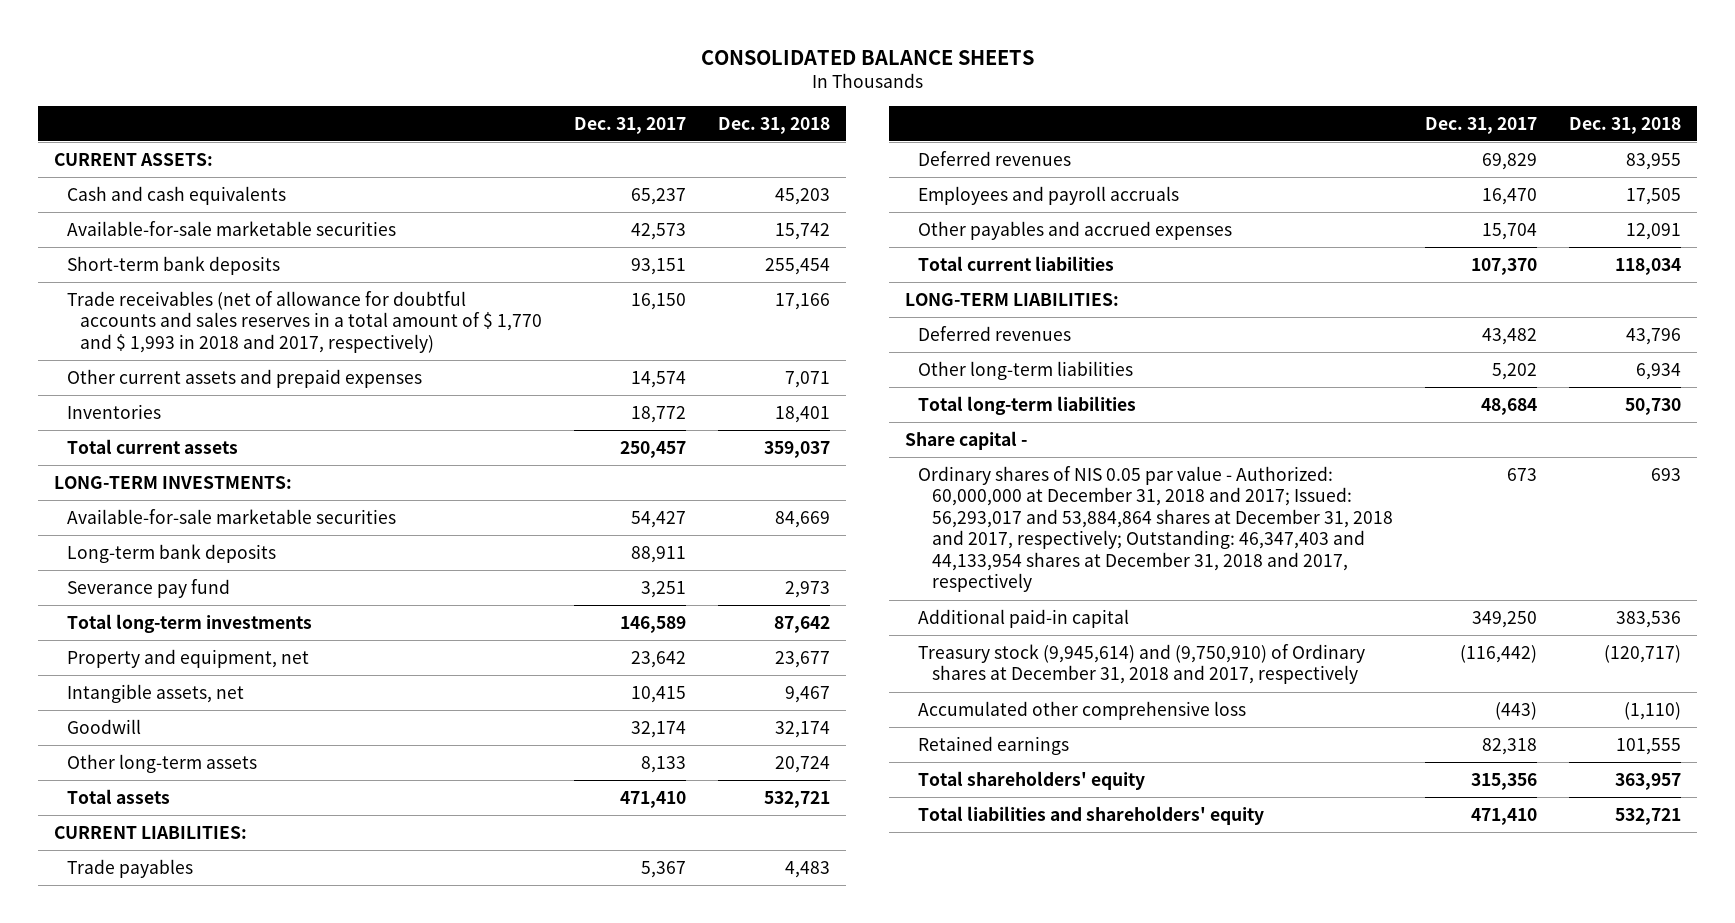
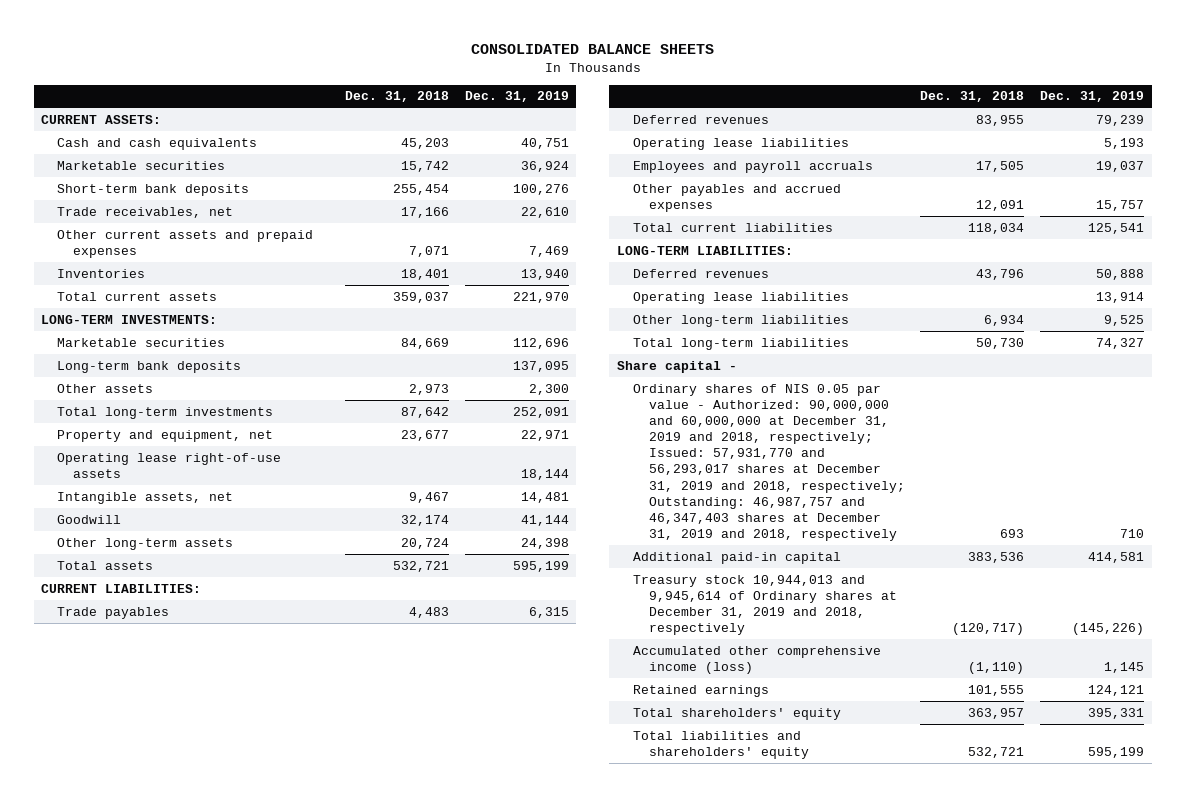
- | Dec. 31, 2017 | Dec. 31, 2018
+ | Dec. 31, 2018 | Dec. 31, 2019
- Available-for-sale marketable securities | 42,573 | 15,742
+ Marketable securities | 15,742 | 36,924
- Trade receivables (net of allowance for doubtful accounts and sales reserves in a total amount of $ 1,770 and $ 1,993 in 2018 and 2017, respectively) | 16,150 | 17,166
+ Trade receivables, net | 17,166 | 22,610
- Available-for-sale marketable securities | 54,427 | 84,669
+ Marketable securities | 84,669 | 112,696
- Severance pay fund | 3,251 | 2,973
+ Other assets | 2,973 | 2,300
+ Operating lease right-of-use assets | | 18,144
+ Operating lease liabilities | | 5,193
+ Operating lease liabilities | | 13,914
- Ordinary shares of NIS 0.05 par value - Authorized: 60,000,000 at December 31, 2018 and 2017; Issued: 56,293,017 and 53,884,864 shares at December 31, 2018 and 2017, respectively; Outstanding: 46,347,403 and 44,133,954 shares at December 31, 2018 and 2017, respectively | 673 | 693
+ Ordinary shares of NIS 0.05 par value - Authorized: 90,000,000 and 60,000,000 at December 31, 2019 and 2018, respectively; Issued: 57,931,770 and 56,293,017 shares at December 31, 2019 and 2018, respectively; Outstanding: 46,987,757 and 46,347,403 shares at December 31, 2019 and 2018, respectively | 693 | 710
- Treasury stock (9,945,614) and (9,750,910) of Ordinary shares at December 31, 2018 and 2017, respectively | (116,442) | (120,717)
- Accumulated other comprehensive loss | (443) | (1,110)
+ Treasury stock 10,944,013 and 9,945,614 of Ordinary shares at December 31, 2019 and 2018, respectively | (120,717) | (145,226)
+ Accumulated other comprehensive income (loss) | (1,110) | 1,145

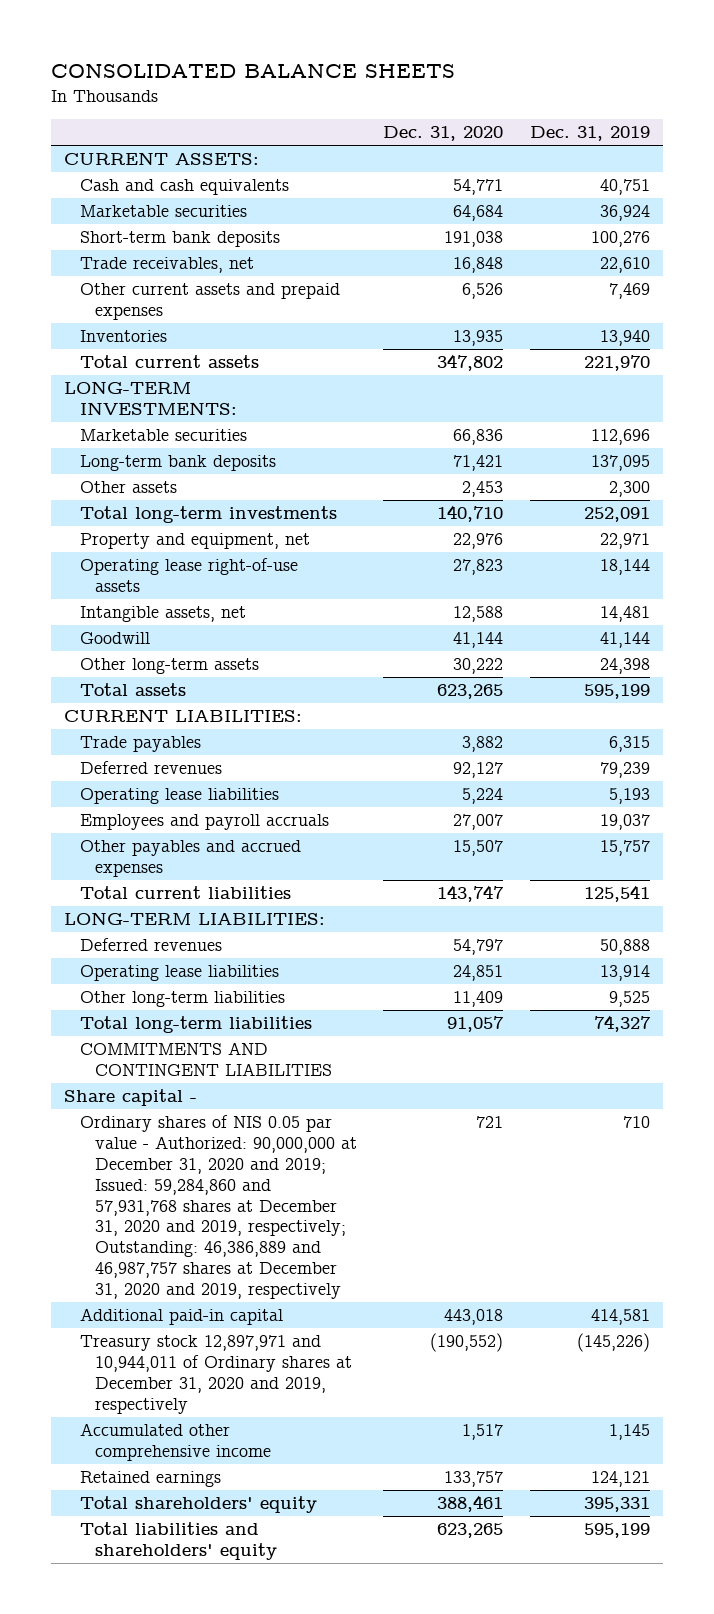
- | Dec. 31, 2018 | Dec. 31, 2019
+ | Dec. 31, 2020 | Dec. 31, 2019
+ COMMITMENTS AND CONTINGENT LIABILITIES
- Ordinary shares of NIS 0.05 par value - Authorized: 90,000,000 and 60,000,000 at December 31, 2019 and 2018, respectively; Issued: 57,931,770 and 56,293,017 shares at December 31, 2019 and 2018, respectively; Outstanding: 46,987,757 and 46,347,403 shares at December 31, 2019 and 2018, respectively | 693 | 710
+ Ordinary shares of NIS 0.05 par value - Authorized: 90,000,000 at December 31, 2020 and 2019; Issued: 59,284,860 and 57,931,768 shares at December 31, 2020 and 2019, respectively; Outstanding: 46,386,889 and 46,987,757 shares at December 31, 2020 and 2019, respectively | 721 | 710
- Treasury stock 10,944,013 and 9,945,614 of Ordinary shares at December 31, 2019 and 2018, respectively | (120,717) | (145,226)
- Accumulated other comprehensive income (loss) | (1,110) | 1,145
+ Treasury stock 12,897,971 and 10,944,011 of Ordinary shares at December 31, 2020 and 2019, respectively | (190,552) | (145,226)
+ Accumulated other comprehensive income | 1,517 | 1,145

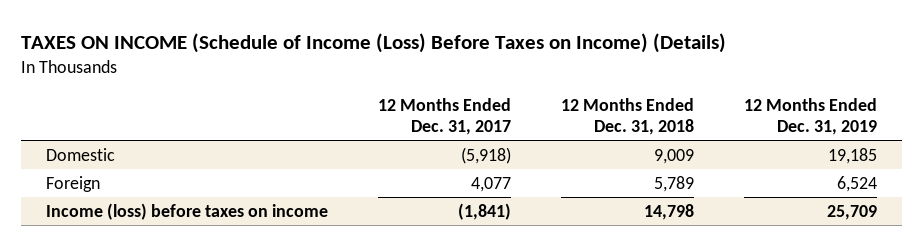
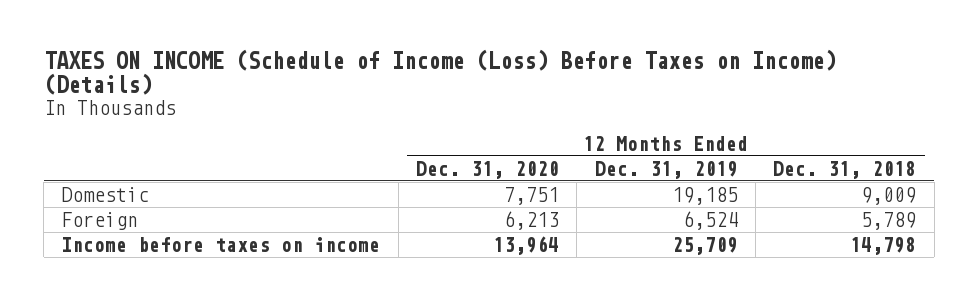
- | 12 Months Ended Dec. 31, 2017 | 12 Months Ended Dec. 31, 2018 | 12 Months Ended Dec. 31, 2019
+ | 12 Months Ended Dec. 31, 2020 | 12 Months Ended Dec. 31, 2019 | 12 Months Ended Dec. 31, 2018
- Income (loss) before taxes on income | (1,841) | 14,798 | 25,709
+ Income before taxes on income | 13,964 | 25,709 | 14,798

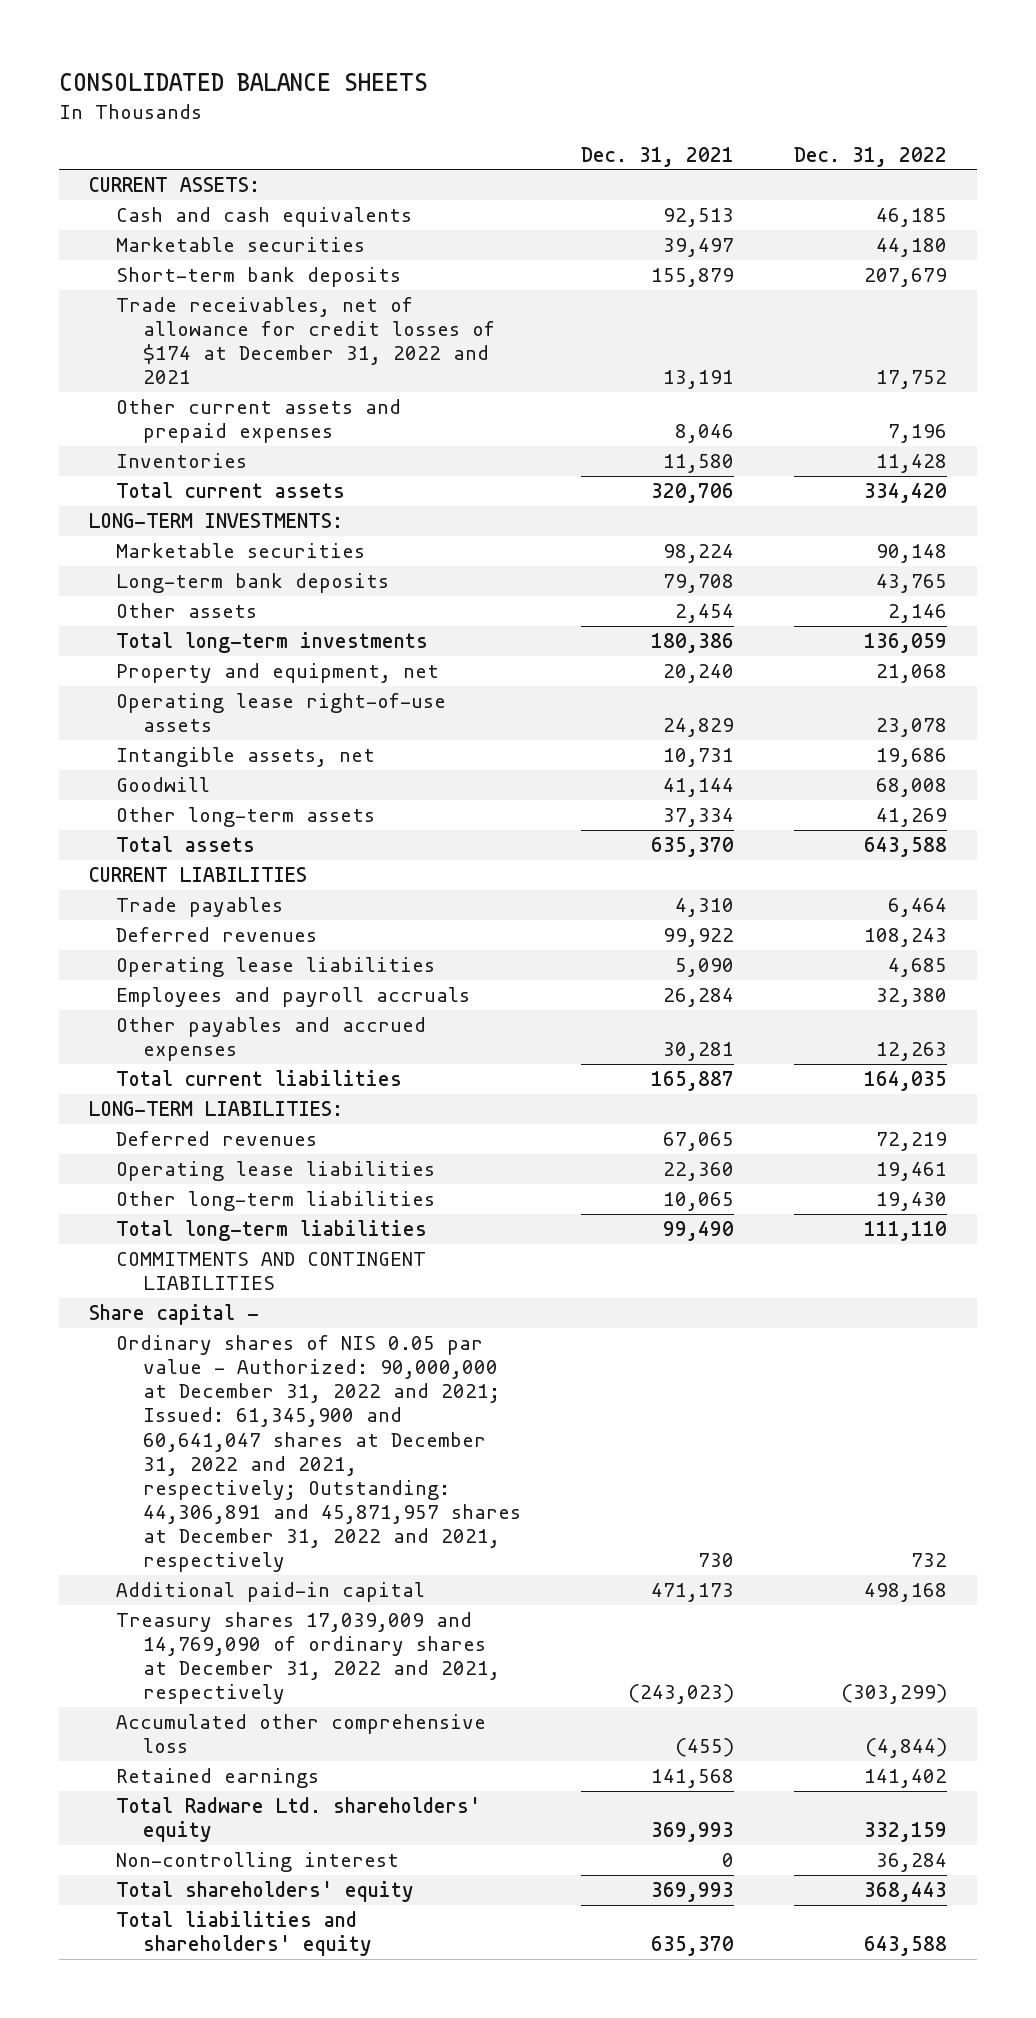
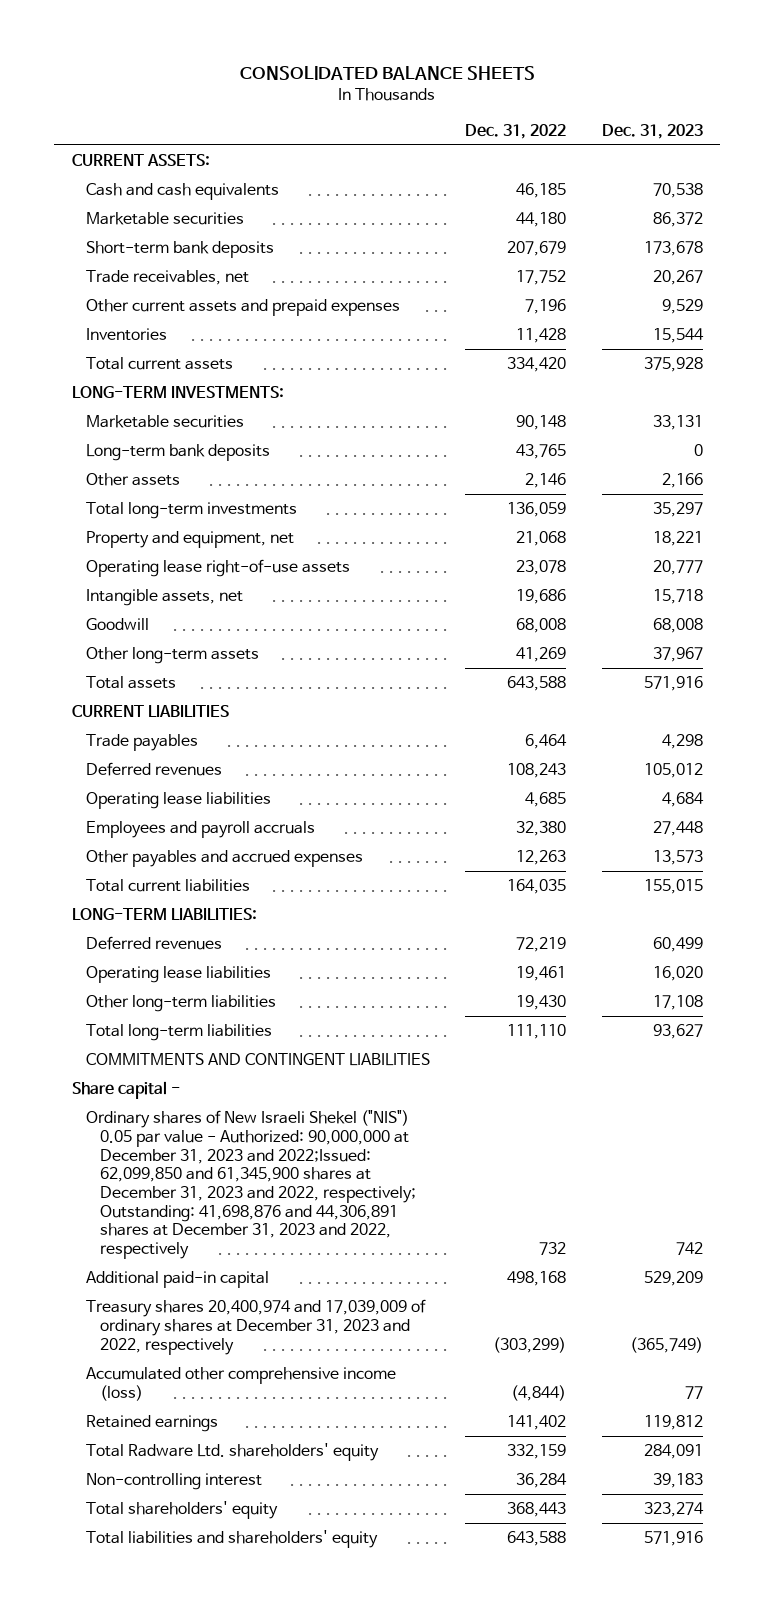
- | Dec. 31, 2021 | Dec. 31, 2022
+ | Dec. 31, 2022 | Dec. 31, 2023
- Trade receivables, net of allowance for credit losses of $174 at December 31, 2022 and 2021 | 13,191 | 17,752
+ Trade receivables, net | 17,752 | 20,267
- Ordinary shares of NIS 0.05 par value - Authorized: 90,000,000 at December 31, 2022 and 2021; Issued: 61,345,900 and 60,641,047 shares at December 31, 2022 and 2021, respectively; Outstanding: 44,306,891 and 45,871,957 shares at December 31, 2022 and 2021, respectively | 730 | 732
+ Ordinary shares of New Israeli Shekel ("NIS") 0.05 par value - Authorized: 90,000,000 at December 31, 2023 and 2022;Issued: 62,099,850 and 61,345,900 shares at December 31, 2023 and 2022, respectively; Outstanding: 41,698,876 and 44,306,891 shares at December 31, 2023 and 2022, respectively | 732 | 742
- Treasury shares 17,039,009 and 14,769,090 of ordinary shares at December 31, 2022 and 2021, respectively | (243,023) | (303,299)
- Accumulated other comprehensive loss | (455) | (4,844)
+ Treasury shares 20,400,974 and 17,039,009 of ordinary shares at December 31, 2023 and 2022, respectively | (303,299) | (365,749)
+ Accumulated other comprehensive income (loss) | (4,844) | 77

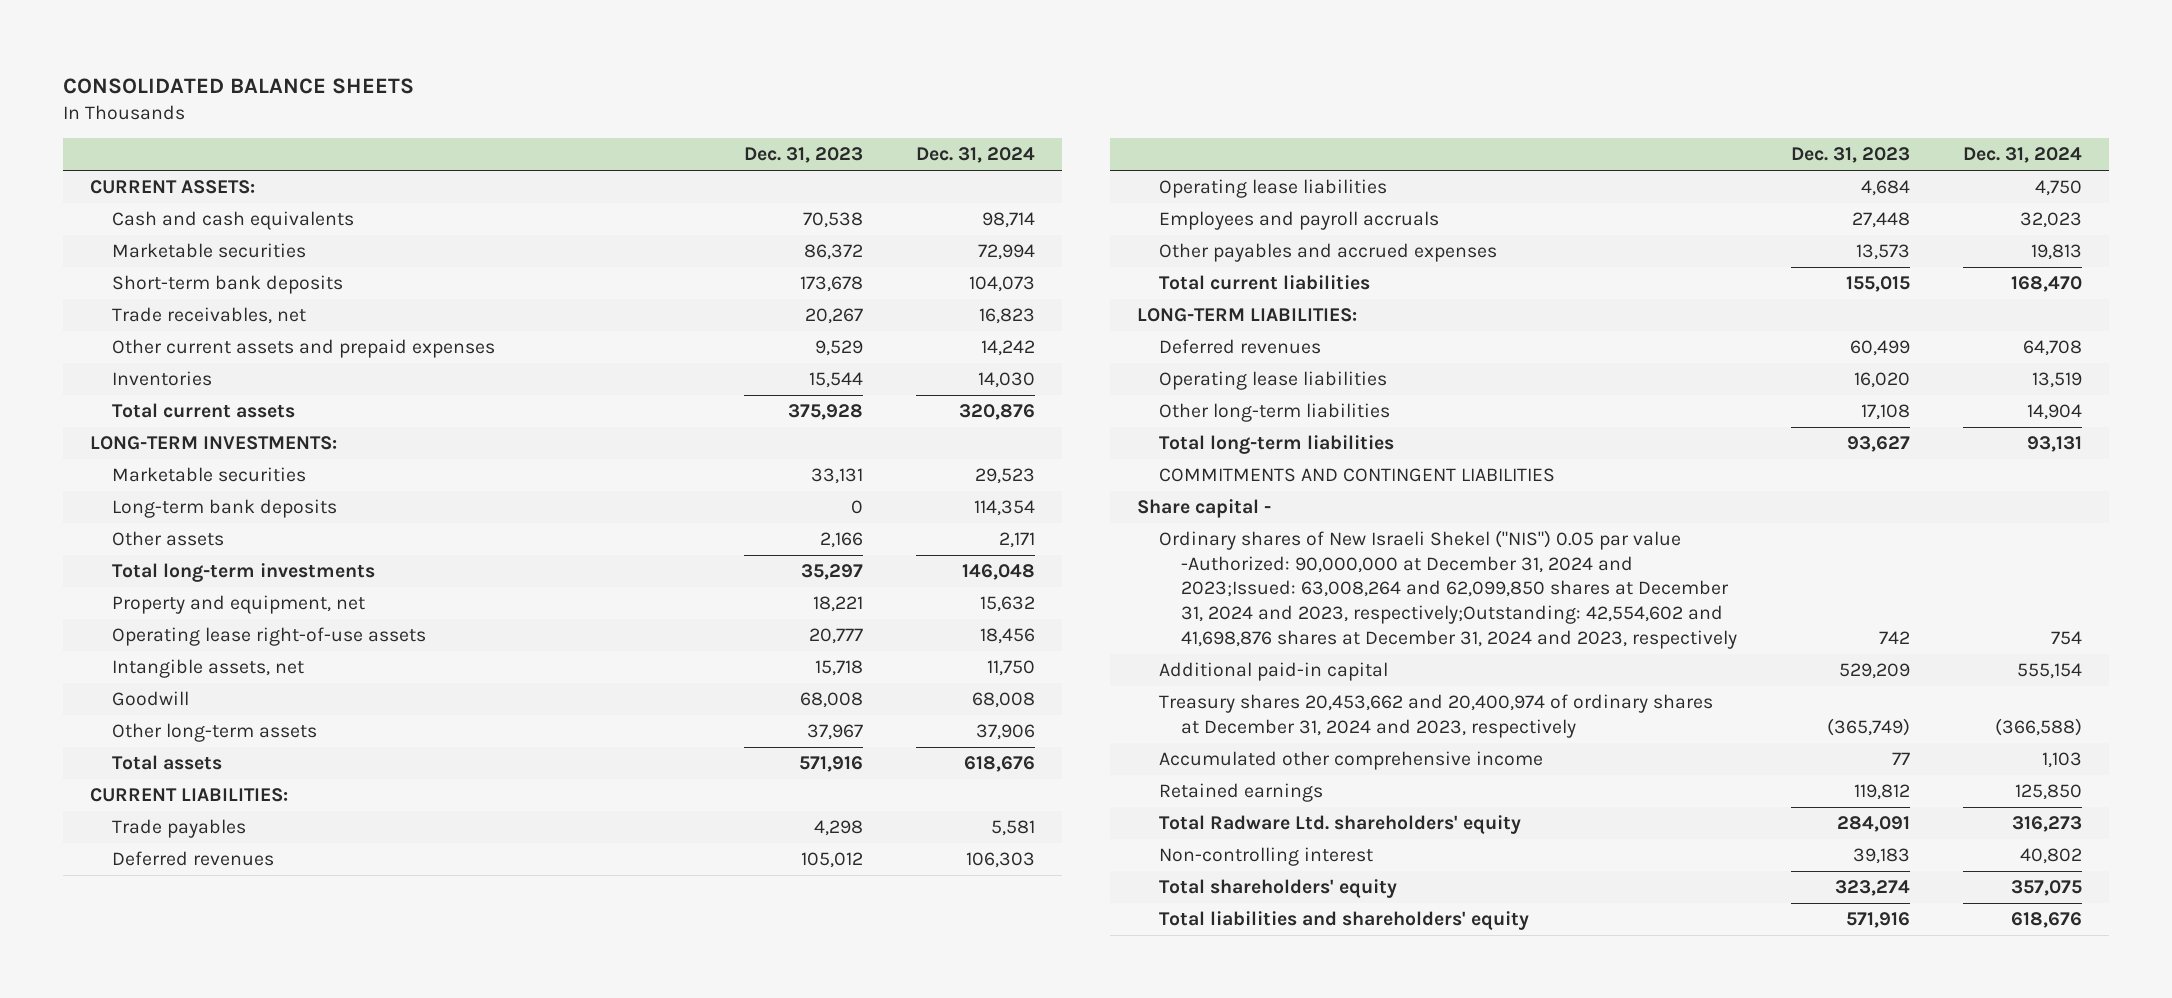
- | Dec. 31, 2022 | Dec. 31, 2023
+ | Dec. 31, 2023 | Dec. 31, 2024
- CURRENT LIABILITIES
+ CURRENT LIABILITIES:
- Ordinary shares of New Israeli Shekel ("NIS") 0.05 par value - Authorized: 90,000,000 at December 31, 2023 and 2022;Issued: 62,099,850 and 61,345,900 shares at December 31, 2023 and 2022, respectively; Outstanding: 41,698,876 and 44,306,891 shares at December 31, 2023 and 2022, respectively | 732 | 742
+ Ordinary shares of New Israeli Shekel ("NIS") 0.05 par value -Authorized: 90,000,000 at December 31, 2024 and 2023;Issued: 63,008,264 and 62,099,850 shares at December 31, 2024 and 2023, respectively;Outstanding: 42,554,602 and 41,698,876 shares at December 31, 2024 and 2023, respectively | 742 | 754
- Treasury shares 20,400,974 and 17,039,009 of ordinary shares at December 31, 2023 and 2022, respectively | (303,299) | (365,749)
- Accumulated other comprehensive income (loss) | (4,844) | 77
+ Treasury shares 20,453,662 and 20,400,974 of ordinary shares at December 31, 2024 and 2023, respectively | (365,749) | (366,588)
+ Accumulated other comprehensive income | 77 | 1,103

